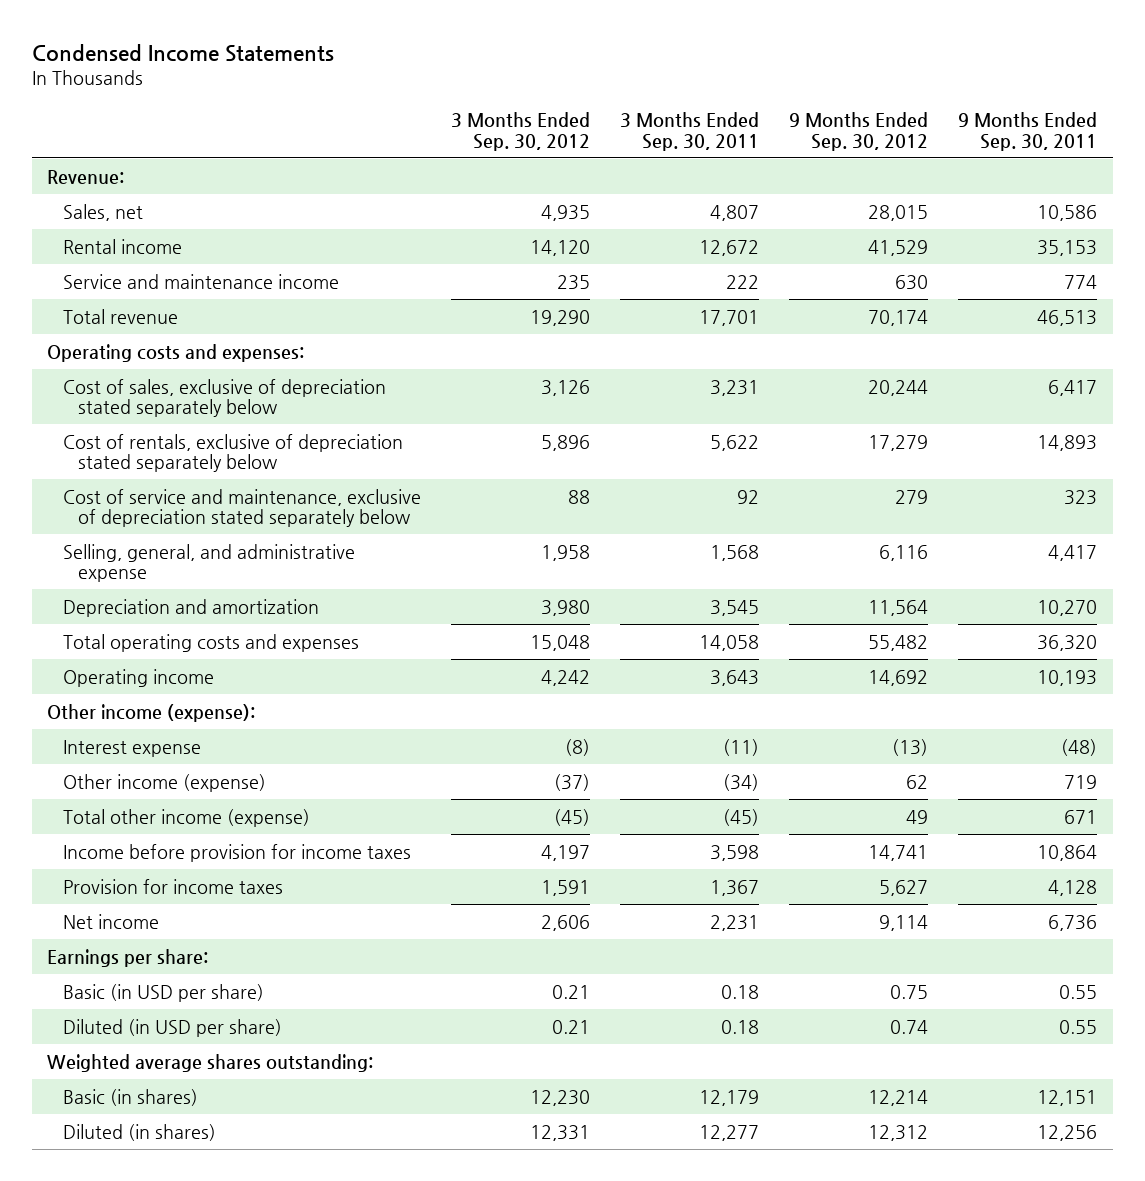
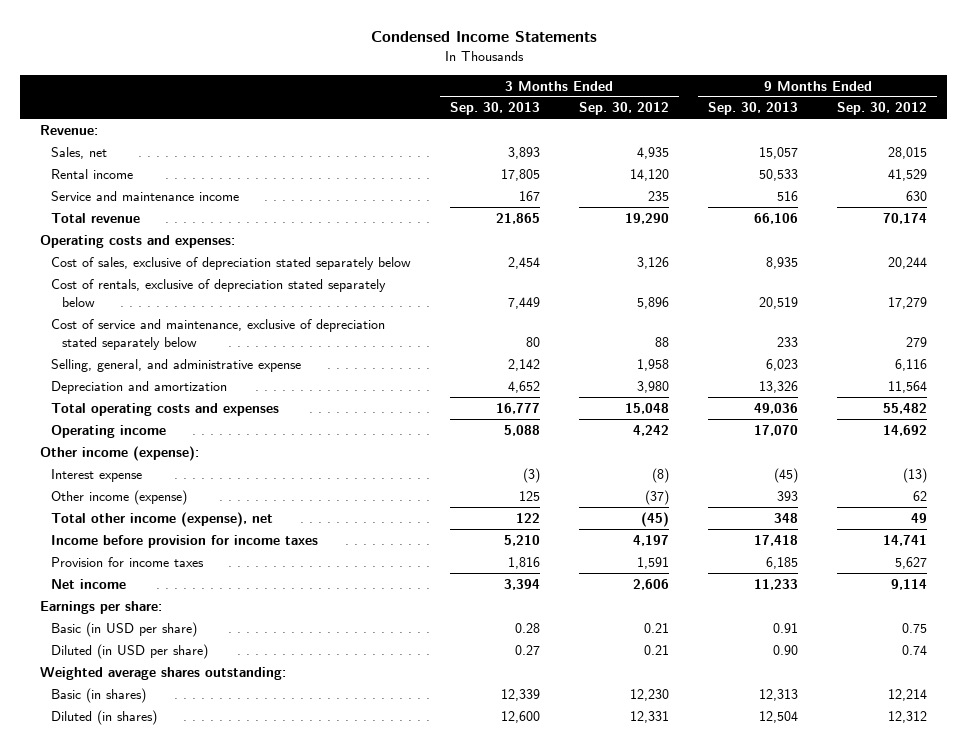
- | 3 Months Ended Sep. 30, 2012 | 3 Months Ended Sep. 30, 2011 | 9 Months Ended Sep. 30, 2012 | 9 Months Ended Sep. 30, 2011
+ | 3 Months Ended Sep. 30, 2013 | 3 Months Ended Sep. 30, 2012 | 9 Months Ended Sep. 30, 2013 | 9 Months Ended Sep. 30, 2012
- Total other income (expense) | (45) | (45) | 49 | 671
+ Total other income (expense), net | 122 | (45) | 348 | 49

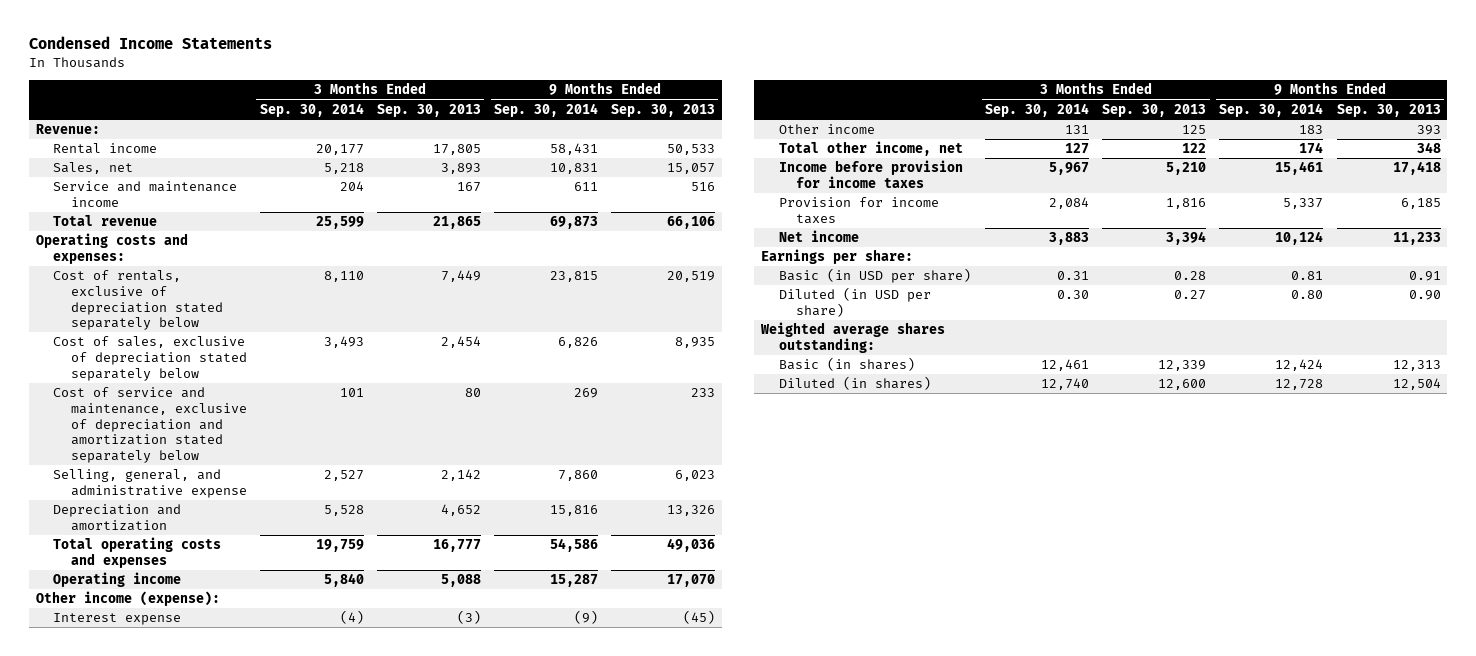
- | 3 Months Ended Sep. 30, 2013 | 3 Months Ended Sep. 30, 2012 | 9 Months Ended Sep. 30, 2013 | 9 Months Ended Sep. 30, 2012
+ | 3 Months Ended Sep. 30, 2014 | 3 Months Ended Sep. 30, 2013 | 9 Months Ended Sep. 30, 2014 | 9 Months Ended Sep. 30, 2013
moved down: Sales, net | 5,218 | 3,893 | 10,831 | 15,057
- Cost of service and maintenance, exclusive of depreciation stated separately below | 80 | 88 | 233 | 279
moved down: Cost of sales, exclusive of depreciation stated separately below | 3,493 | 2,454 | 6,826 | 8,935
+ Cost of service and maintenance, exclusive of depreciation and amortization stated separately below | 101 | 80 | 269 | 233
- Other income (expense) | 125 | (37) | 393 | 62
- Total other income (expense), net | 122 | (45) | 348 | 49
+ Other income | 131 | 125 | 183 | 393
+ Total other income, net | 127 | 122 | 174 | 348

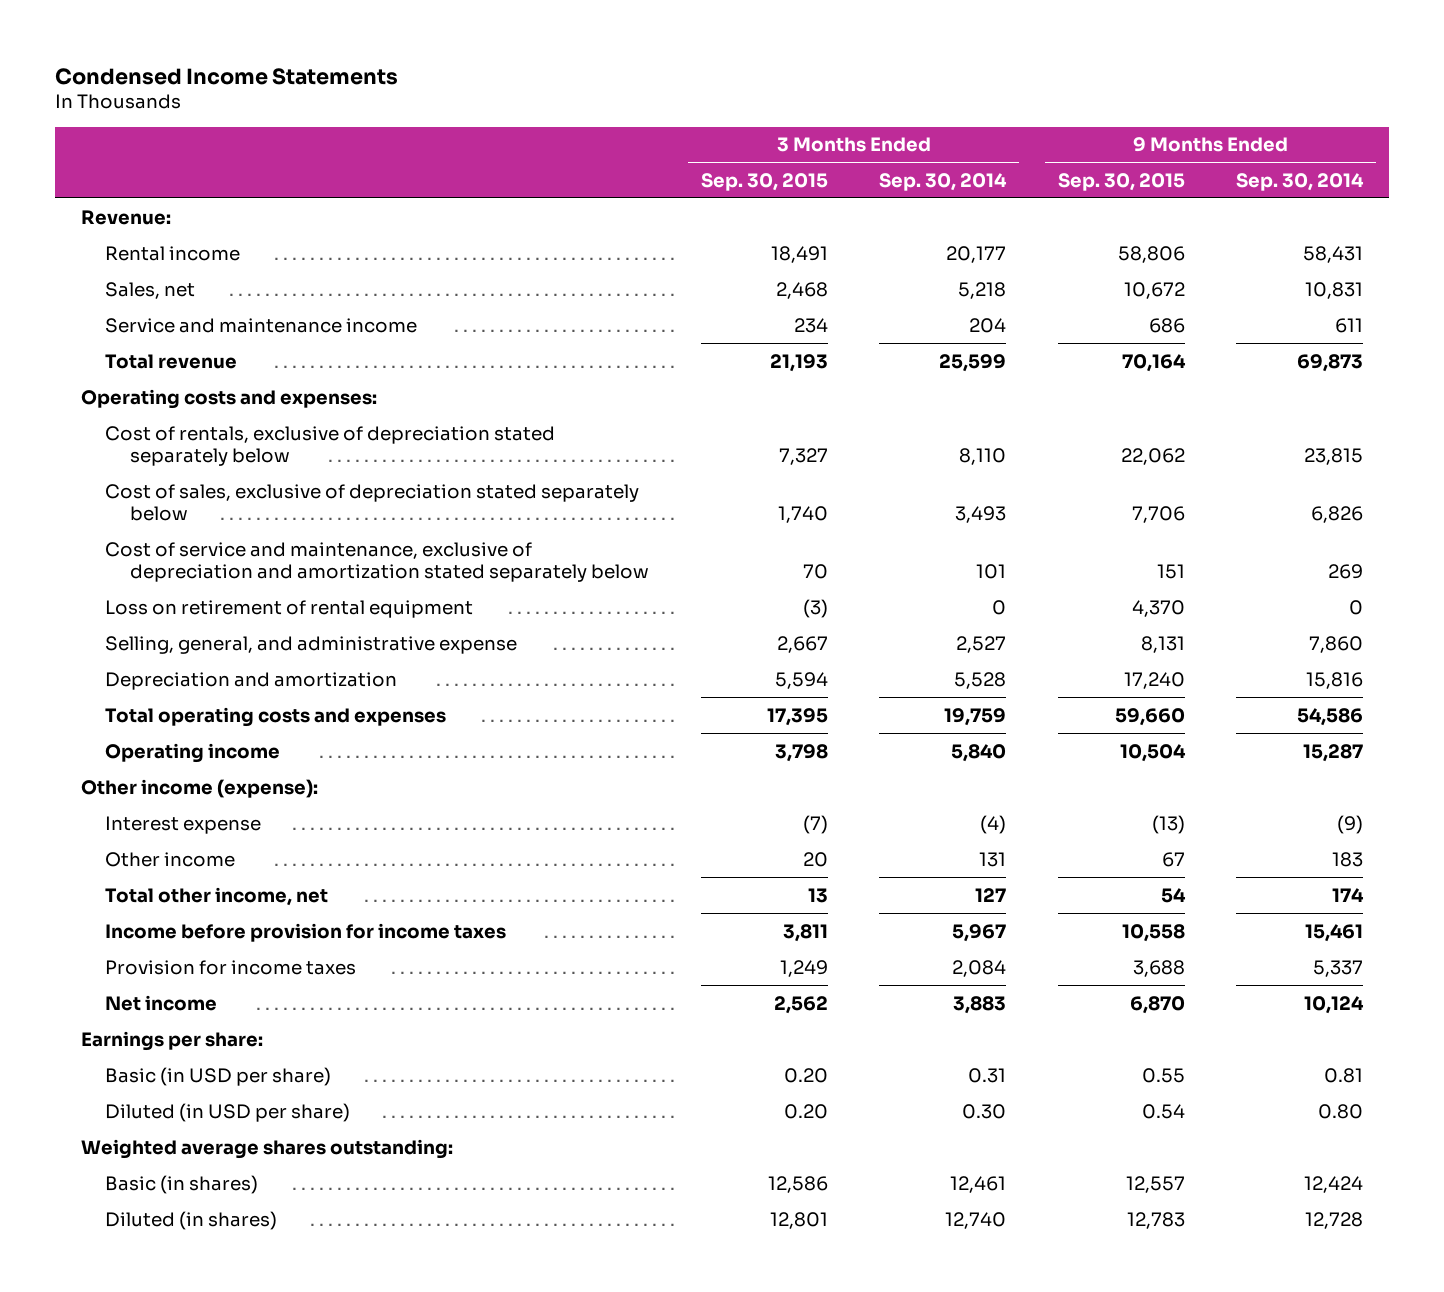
- | 3 Months Ended Sep. 30, 2014 | 3 Months Ended Sep. 30, 2013 | 9 Months Ended Sep. 30, 2014 | 9 Months Ended Sep. 30, 2013
+ | 3 Months Ended Sep. 30, 2015 | 3 Months Ended Sep. 30, 2014 | 9 Months Ended Sep. 30, 2015 | 9 Months Ended Sep. 30, 2014
+ Loss on retirement of rental equipment | (3) | 0 | 4,370 | 0

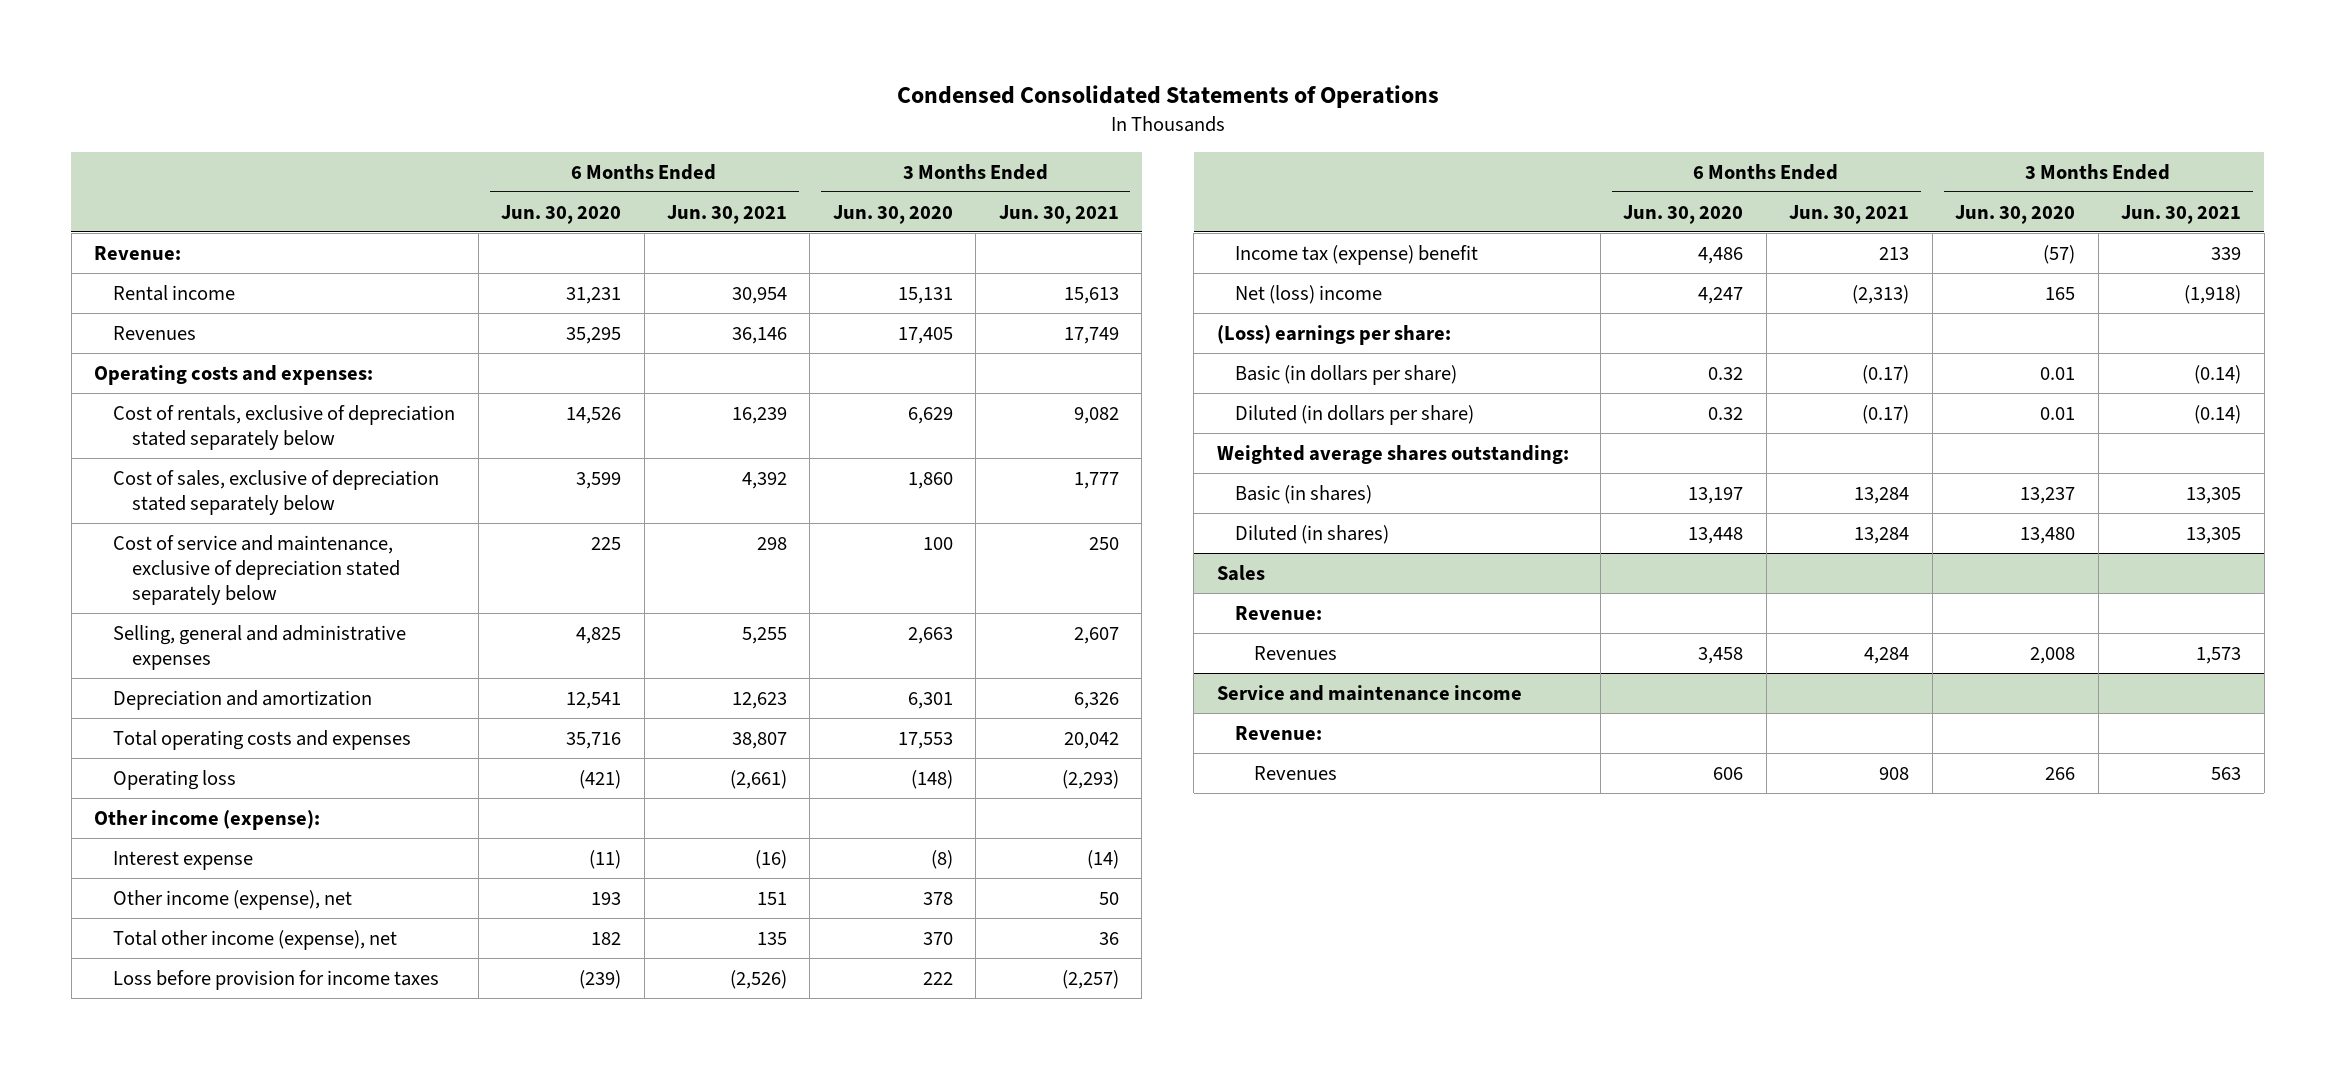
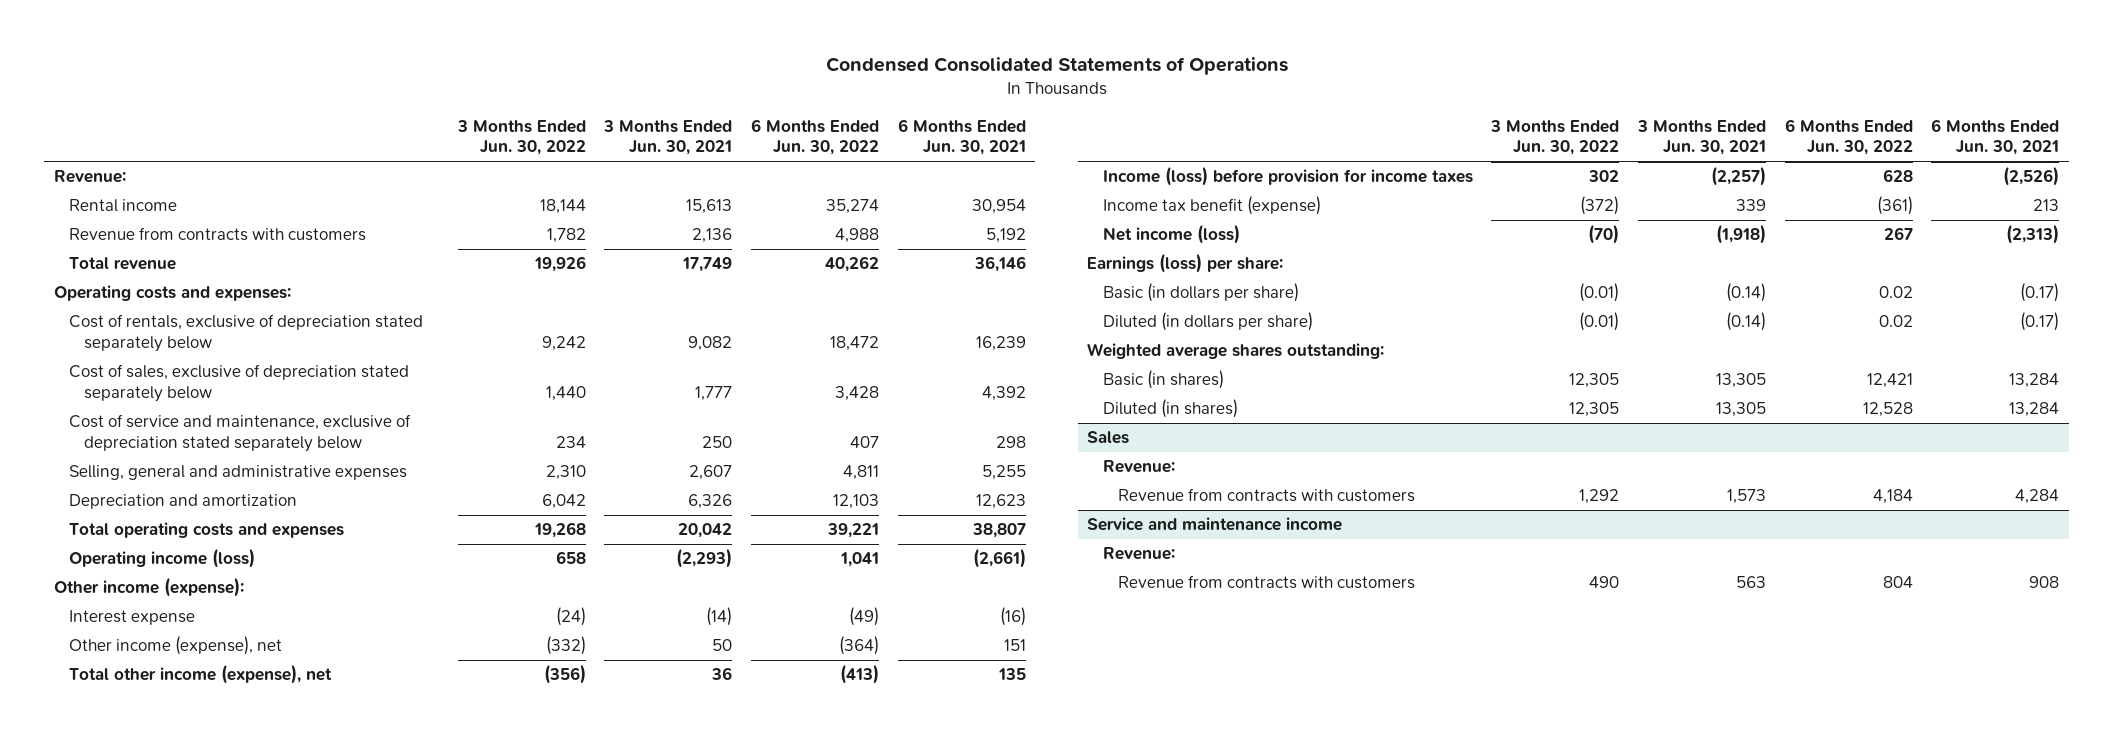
- | 6 Months Ended Jun. 30, 2020 | 6 Months Ended Jun. 30, 2021 | 3 Months Ended Jun. 30, 2020 | 3 Months Ended Jun. 30, 2021
+ | 3 Months Ended Jun. 30, 2022 | 3 Months Ended Jun. 30, 2021 | 6 Months Ended Jun. 30, 2022 | 6 Months Ended Jun. 30, 2021
- Revenues | 35,295 | 36,146 | 17,405 | 17,749
+ Revenue from contracts with customers | 1,782 | 2,136 | 4,988 | 5,192
+ Total revenue | 19,926 | 17,749 | 40,262 | 36,146
- Operating loss | (421) | (2,661) | (148) | (2,293)
+ Operating income (loss) | 658 | (2,293) | 1,041 | (2,661)
- Loss before provision for income taxes | (239) | (2,526) | 222 | (2,257)
- Income tax (expense) benefit | 4,486 | 213 | (57) | 339
- Net (loss) income | 4,247 | (2,313) | 165 | (1,918)
- (Loss) earnings per share:
+ Income (loss) before provision for income taxes | 302 | (2,257) | 628 | (2,526)
+ Income tax benefit (expense) | (372) | 339 | (361) | 213
+ Net income (loss) | (70) | (1,918) | 267 | (2,313)
+ Earnings (loss) per share:
@ Sales
- Revenues | 3,458 | 4,284 | 2,008 | 1,573
+ Revenue from contracts with customers | 1,292 | 1,573 | 4,184 | 4,284
@ Service and maintenance income
- Revenues | 606 | 908 | 266 | 563
+ Revenue from contracts with customers | 490 | 563 | 804 | 908

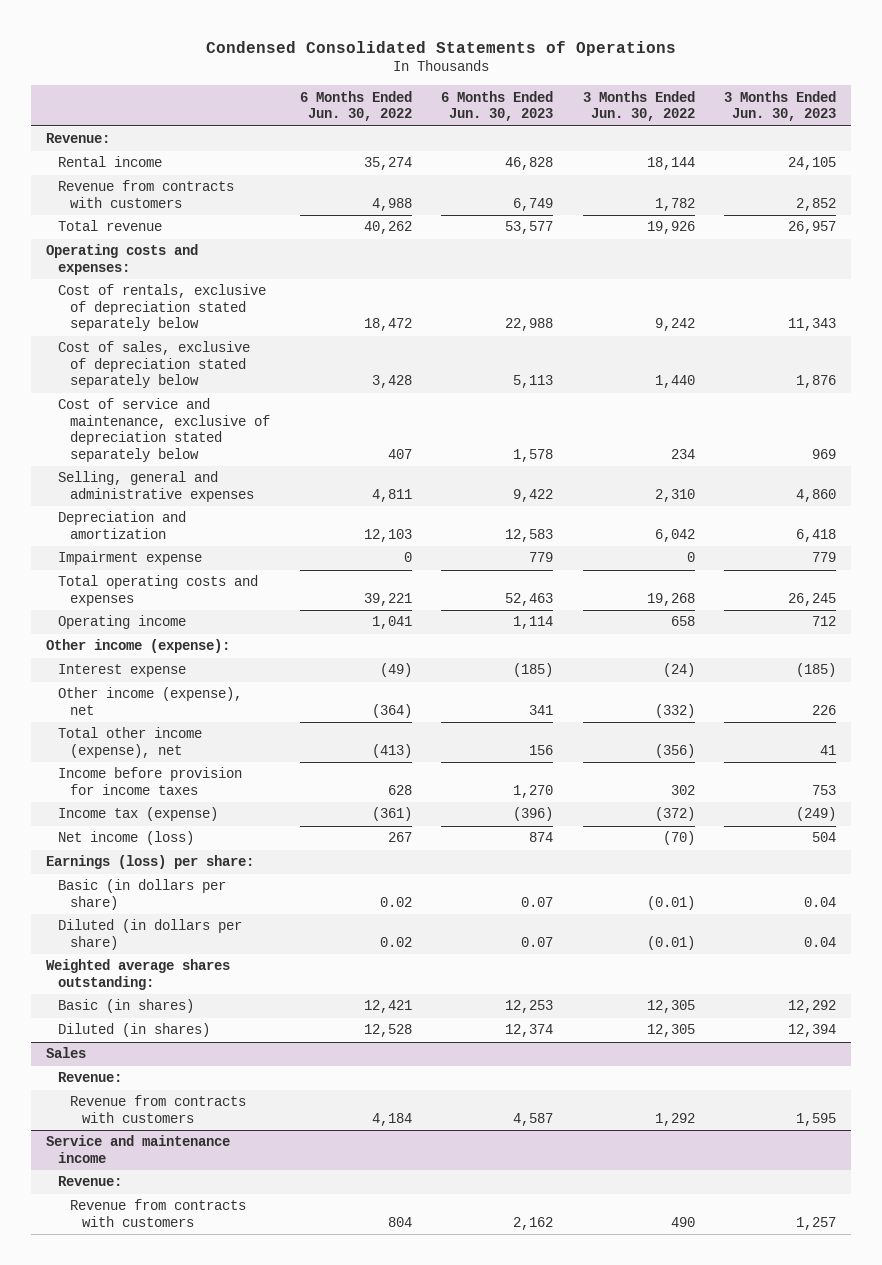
- | 3 Months Ended Jun. 30, 2022 | 3 Months Ended Jun. 30, 2021 | 6 Months Ended Jun. 30, 2022 | 6 Months Ended Jun. 30, 2021
+ | 6 Months Ended Jun. 30, 2022 | 6 Months Ended Jun. 30, 2023 | 3 Months Ended Jun. 30, 2022 | 3 Months Ended Jun. 30, 2023
+ Impairment expense | 0 | 779 | 0 | 779
- Operating income (loss) | 658 | (2,293) | 1,041 | (2,661)
+ Operating income | 1,041 | 1,114 | 658 | 712
- Income (loss) before provision for income taxes | 302 | (2,257) | 628 | (2,526)
- Income tax benefit (expense) | (372) | 339 | (361) | 213
+ Income before provision for income taxes | 628 | 1,270 | 302 | 753
+ Income tax (expense) | (361) | (396) | (372) | (249)

